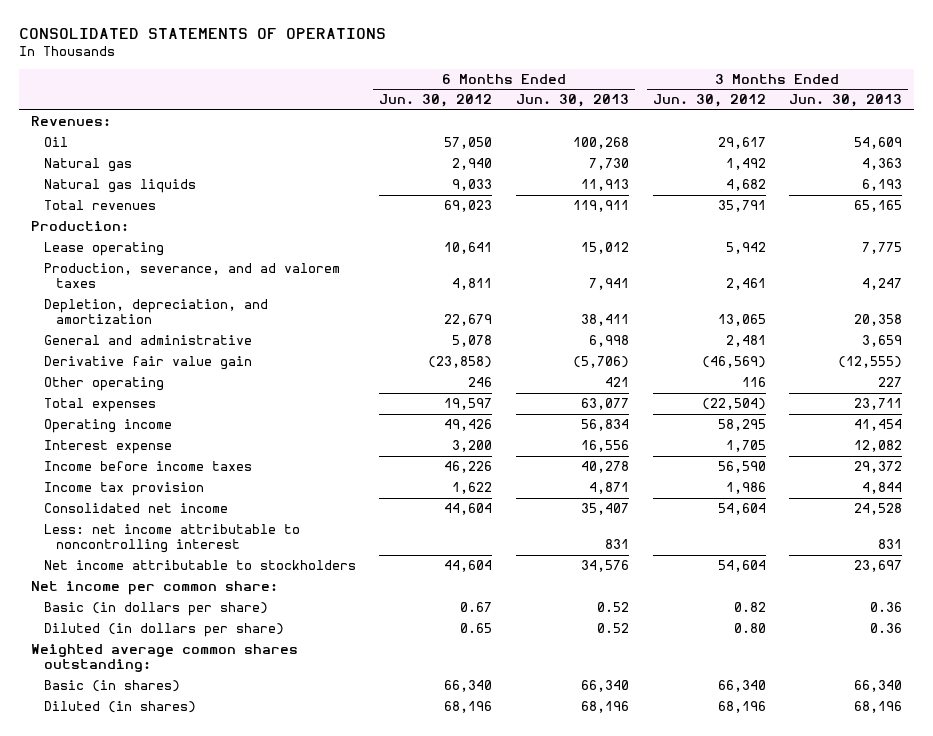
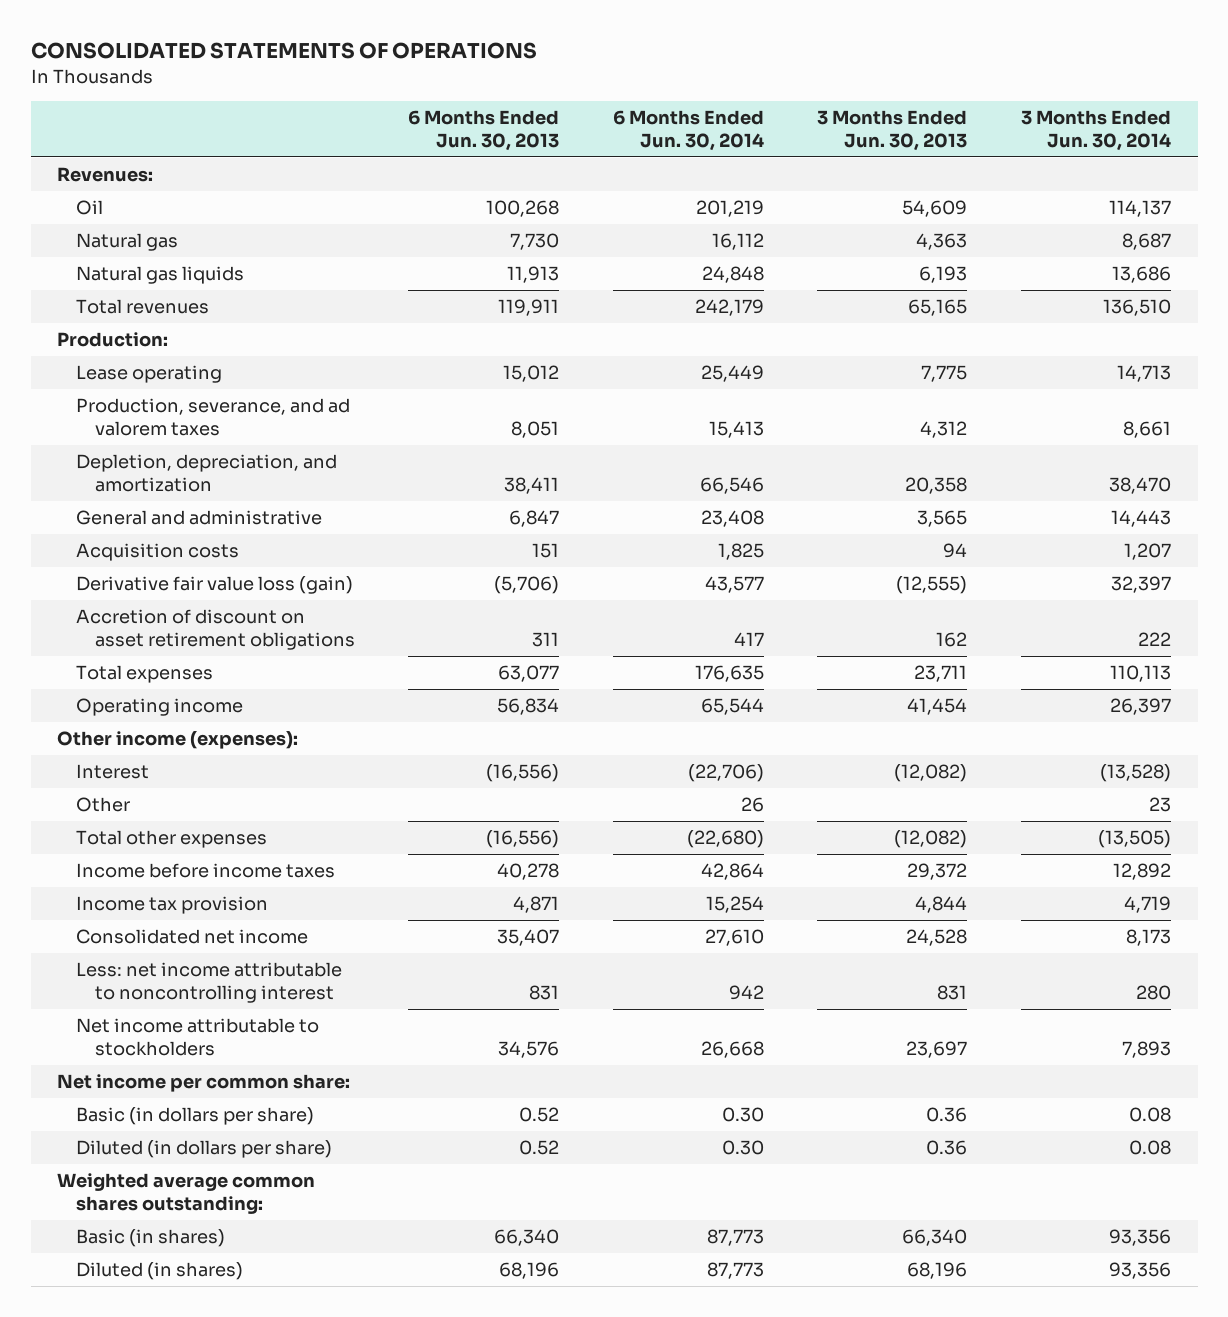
- | 6 Months Ended Jun. 30, 2012 | 6 Months Ended Jun. 30, 2013 | 3 Months Ended Jun. 30, 2012 | 3 Months Ended Jun. 30, 2013
+ | 6 Months Ended Jun. 30, 2013 | 6 Months Ended Jun. 30, 2014 | 3 Months Ended Jun. 30, 2013 | 3 Months Ended Jun. 30, 2014
- Production, severance, and ad valorem taxes | 4,811 | 7,941 | 2,461 | 4,247
+ Production, severance, and ad valorem taxes | 8,051 | 15,413 | 4,312 | 8,661
- General and administrative | 5,078 | 6,998 | 2,481 | 3,659
- Derivative fair value gain | (23,858) | (5,706) | (46,569) | (12,555)
- Other operating | 246 | 421 | 116 | 227
+ General and administrative | 6,847 | 23,408 | 3,565 | 14,443
+ Acquisition costs | 151 | 1,825 | 94 | 1,207
+ Derivative fair value loss (gain) | (5,706) | 43,577 | (12,555) | 32,397
+ Accretion of discount on asset retirement obligations | 311 | 417 | 162 | 222
- Interest expense | 3,200 | 16,556 | 1,705 | 12,082
+ Other income (expenses):
+ Interest | (16,556) | (22,706) | (12,082) | (13,528)
+ Other | | 26 | | 23
+ Total other expenses | (16,556) | (22,680) | (12,082) | (13,505)

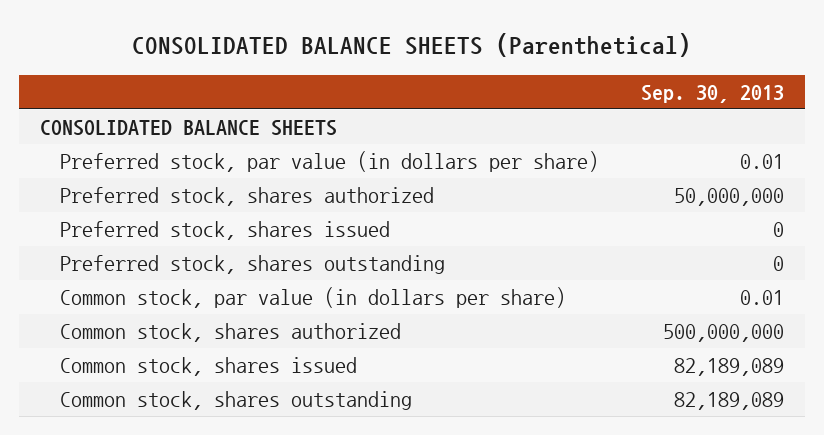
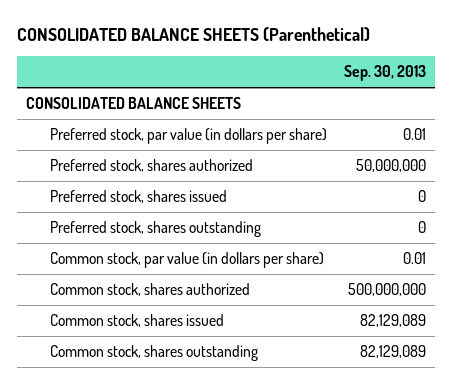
- Common stock, shares issued | 82,189,089
- Common stock, shares outstanding | 82,189,089
+ Common stock, shares issued | 82,129,089
+ Common stock, shares outstanding | 82,129,089

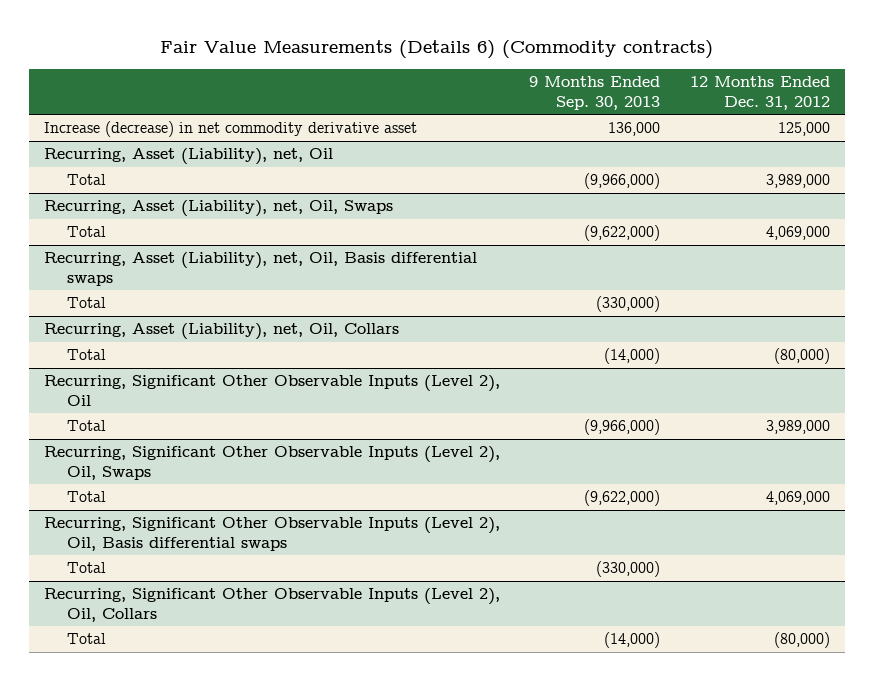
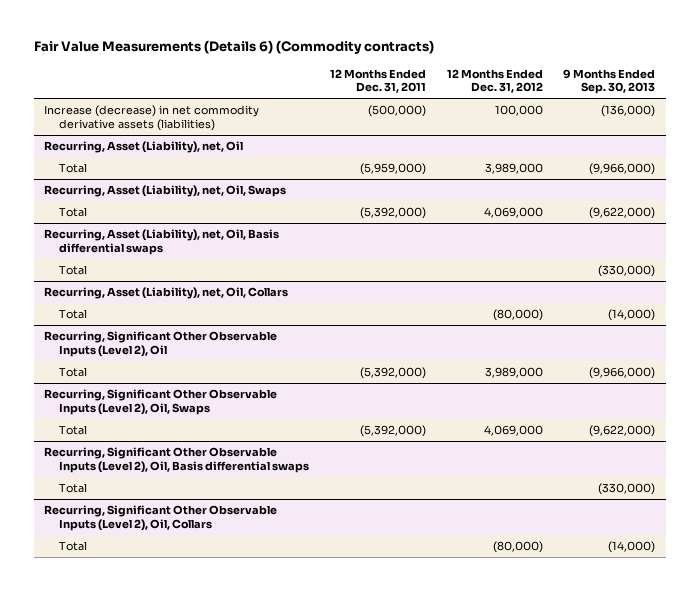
- | 9 Months Ended Sep. 30, 2013 | 12 Months Ended Dec. 31, 2012
+ | 12 Months Ended Dec. 31, 2011 | 12 Months Ended Dec. 31, 2012 | 9 Months Ended Sep. 30, 2013
- Increase (decrease) in net commodity derivative asset | 136,000 | 125,000
+ Increase (decrease) in net commodity derivative assets (liabilities) | (500,000) | 100,000 | (136,000)

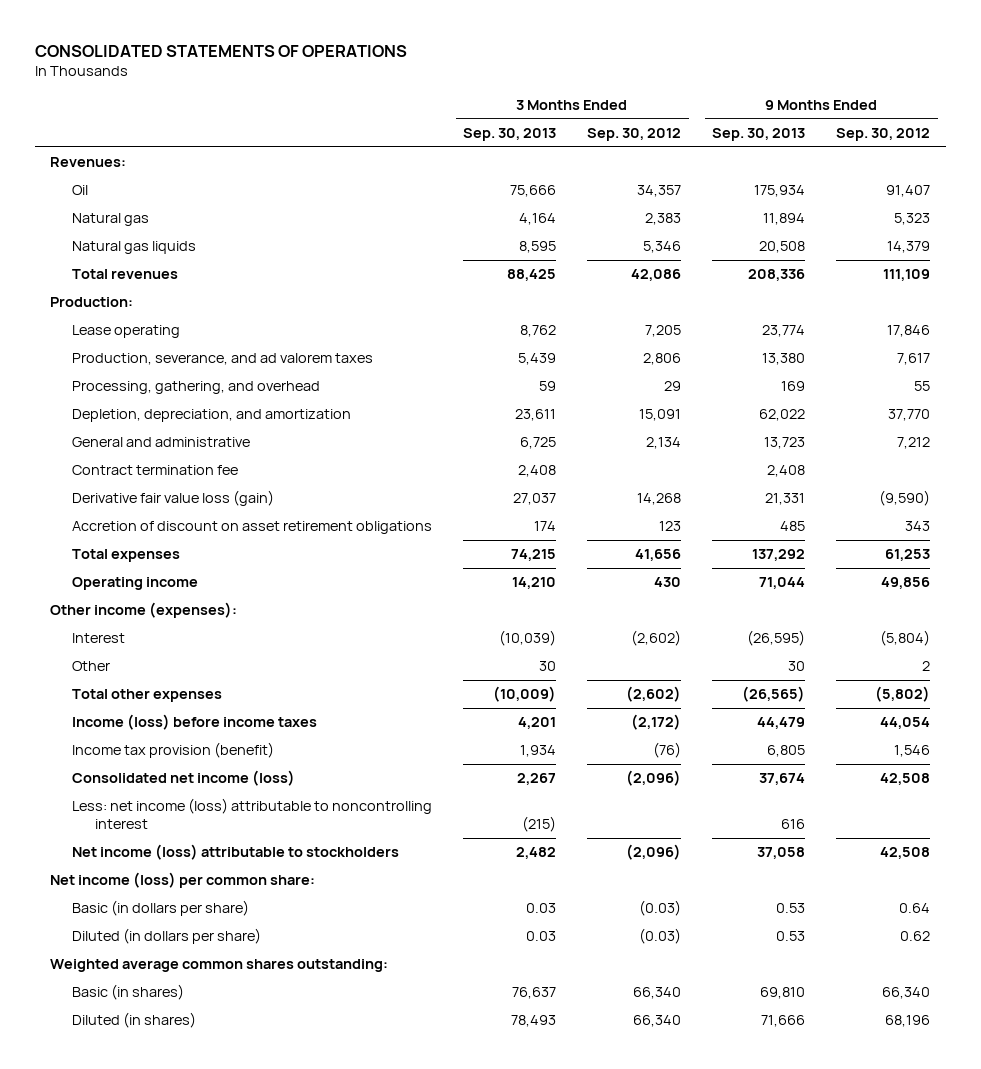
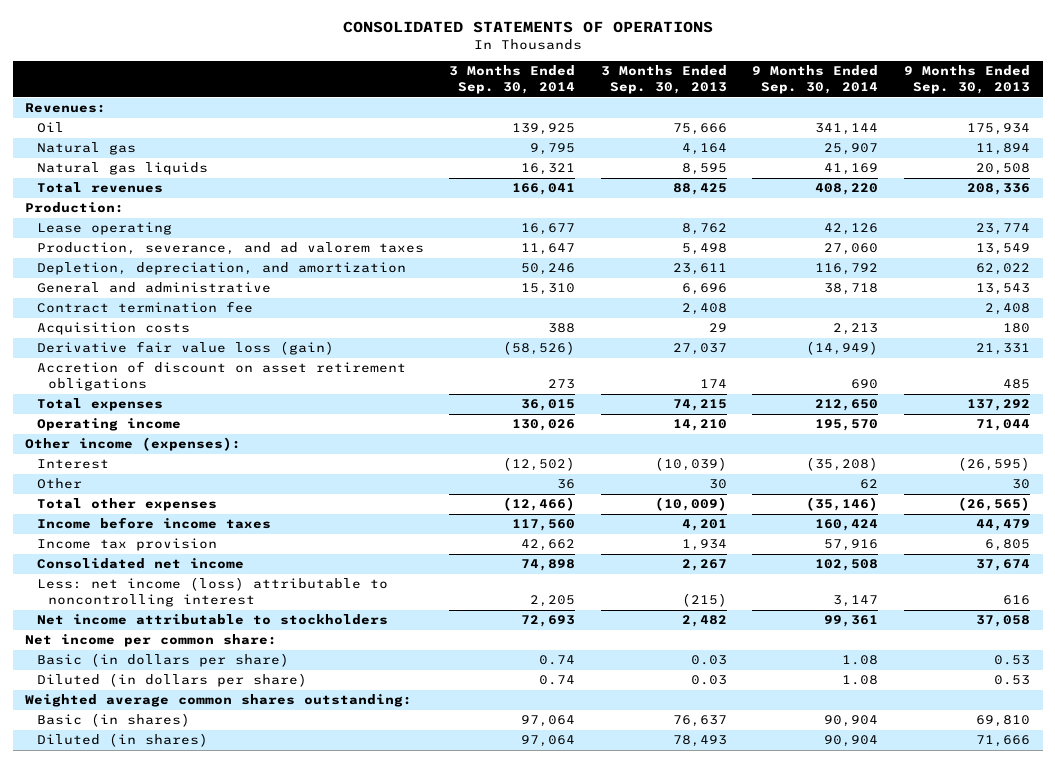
- | 3 Months Ended Sep. 30, 2013 | 3 Months Ended Sep. 30, 2012 | 9 Months Ended Sep. 30, 2013 | 9 Months Ended Sep. 30, 2012
+ | 3 Months Ended Sep. 30, 2014 | 3 Months Ended Sep. 30, 2013 | 9 Months Ended Sep. 30, 2014 | 9 Months Ended Sep. 30, 2013
- Production, severance, and ad valorem taxes | 5,439 | 2,806 | 13,380 | 7,617
- Processing, gathering, and overhead | 59 | 29 | 169 | 55
+ Production, severance, and ad valorem taxes | 11,647 | 5,498 | 27,060 | 13,549
- General and administrative | 6,725 | 2,134 | 13,723 | 7,212
+ General and administrative | 15,310 | 6,696 | 38,718 | 13,543
+ Acquisition costs | 388 | 29 | 2,213 | 180
- Income (loss) before income taxes | 4,201 | (2,172) | 44,479 | 44,054
- Income tax provision (benefit) | 1,934 | (76) | 6,805 | 1,546
- Consolidated net income (loss) | 2,267 | (2,096) | 37,674 | 42,508
+ Income before income taxes | 117,560 | 4,201 | 160,424 | 44,479
+ Income tax provision | 42,662 | 1,934 | 57,916 | 6,805
+ Consolidated net income | 74,898 | 2,267 | 102,508 | 37,674
- Net income (loss) attributable to stockholders | 2,482 | (2,096) | 37,058 | 42,508
- Net income (loss) per common share:
+ Net income attributable to stockholders | 72,693 | 2,482 | 99,361 | 37,058
+ Net income per common share:

